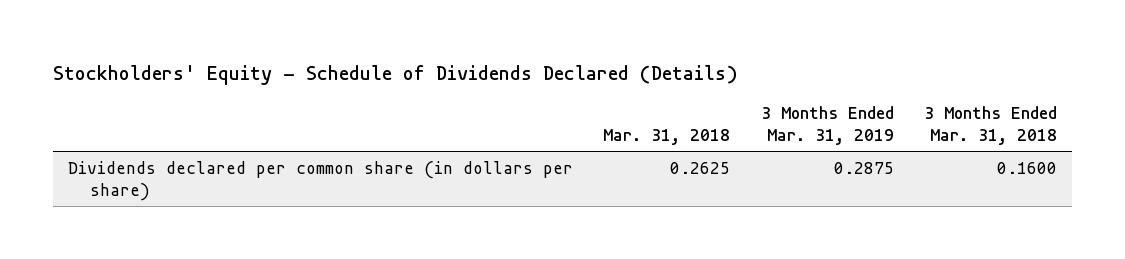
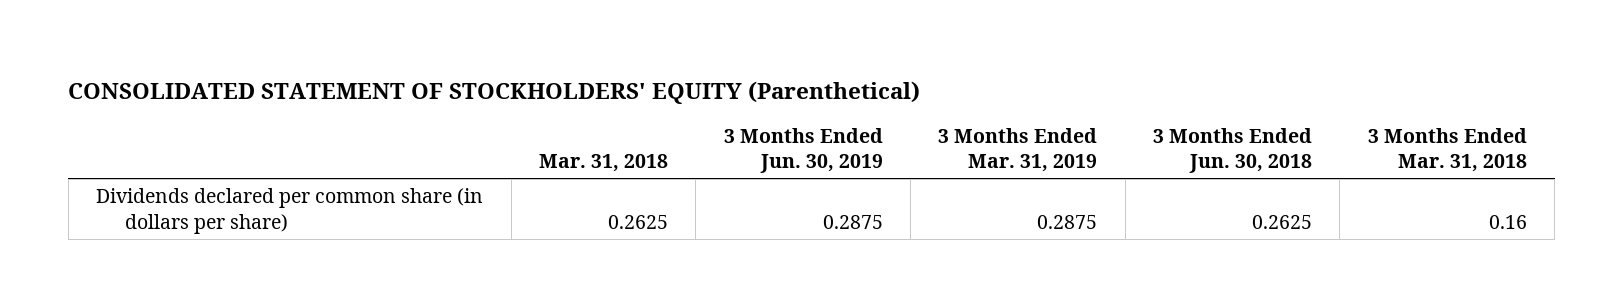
- Stockholders' Equity - Schedule of Dividends Declared (Details)
+ CONSOLIDATED STATEMENT OF STOCKHOLDERS' EQUITY (Parenthetical)
- | Mar. 31, 2018 | 3 Months Ended Mar. 31, 2019 | 3 Months Ended Mar. 31, 2018
+ | Mar. 31, 2018 | 3 Months Ended Jun. 30, 2019 | 3 Months Ended Mar. 31, 2019 | 3 Months Ended Jun. 30, 2018 | 3 Months Ended Mar. 31, 2018
- Dividends declared per common share (in dollars per share) | 0.2625 | 0.2875 | 0.1600
+ Dividends declared per common share (in dollars per share) | 0.2625 | 0.2875 | 0.2875 | 0.2625 | 0.16

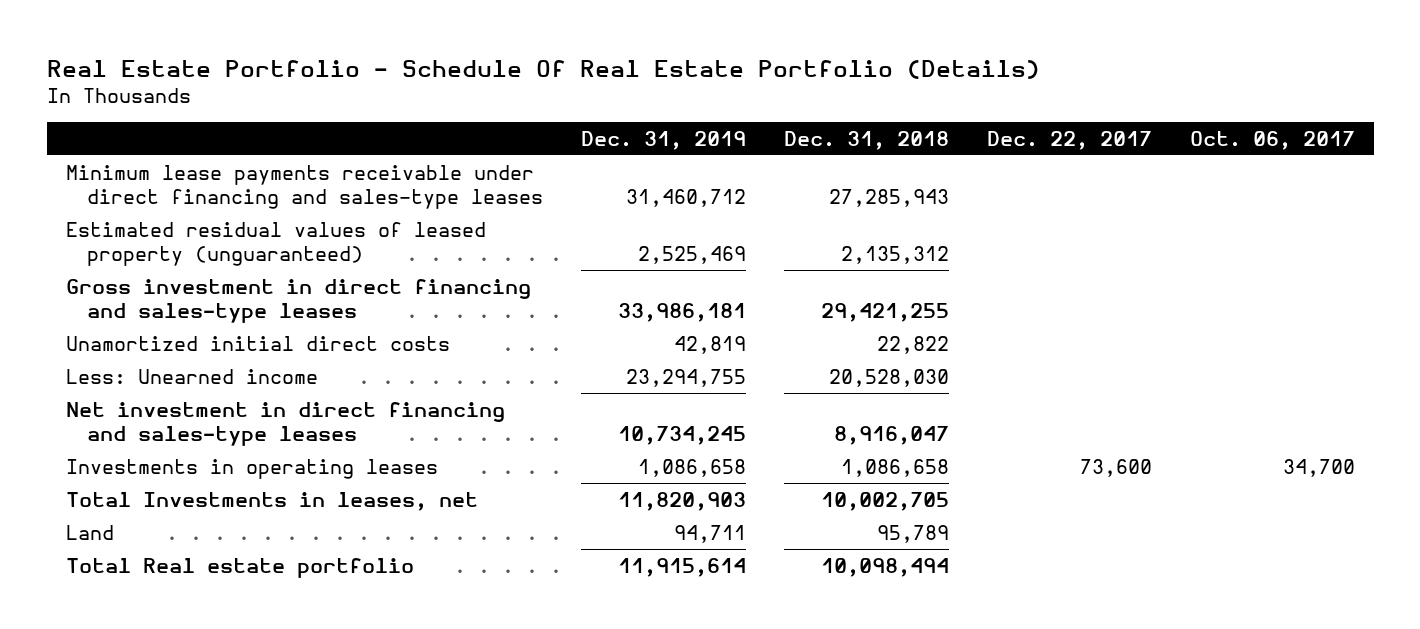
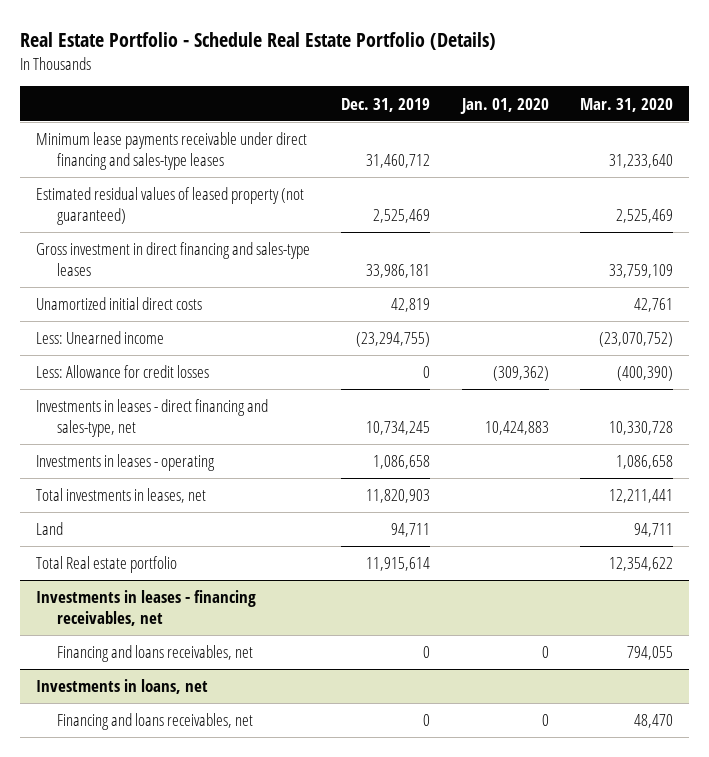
- Real Estate Portfolio - Schedule Of Real Estate Portfolio (Details)
+ Real Estate Portfolio - Schedule Real Estate Portfolio (Details)
- | Dec. 31, 2019 | Dec. 31, 2018 | Dec. 22, 2017 | Oct. 06, 2017
+ | Dec. 31, 2019 | Jan. 01, 2020 | Mar. 31, 2020
- Estimated residual values of leased property (unguaranteed) | 2,525,469 | 2,135,312 | |
+ Estimated residual values of leased property (not guaranteed) | 2,525,469 | | 2,525,469
- Less: Unearned income | 23,294,755 | 20,528,030 | |
- Net investment in direct financing and sales-type leases | 10,734,245 | 8,916,047 | |
- Investments in operating leases | 1,086,658 | 1,086,658 | 73,600 | 34,700
- Total Investments in leases, net | 11,820,903 | 10,002,705 | |
+ Less: Unearned income | (23,294,755) | | (23,070,752)
+ Less: Allowance for credit losses | 0 | (309,362) | (400,390)
+ Investments in leases - direct financing and sales-type, net | 10,734,245 | 10,424,883 | 10,330,728
+ Investments in leases - operating | 1,086,658 | | 1,086,658
+ Total investments in leases, net | 11,820,903 | | 12,211,441
+ Investments in leases - financing receivables, net
+ Financing and loans receivables, net | 0 | 0 | 794,055
+ Investments in loans, net
+ Financing and loans receivables, net | 0 | 0 | 48,470

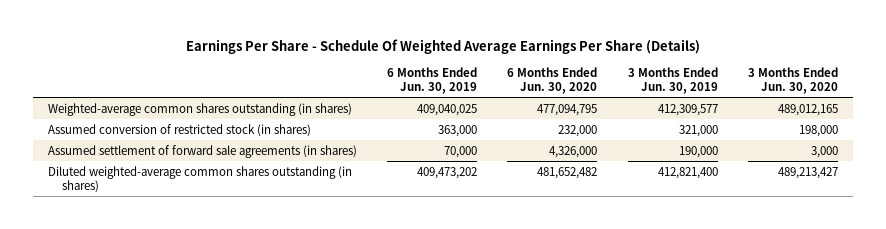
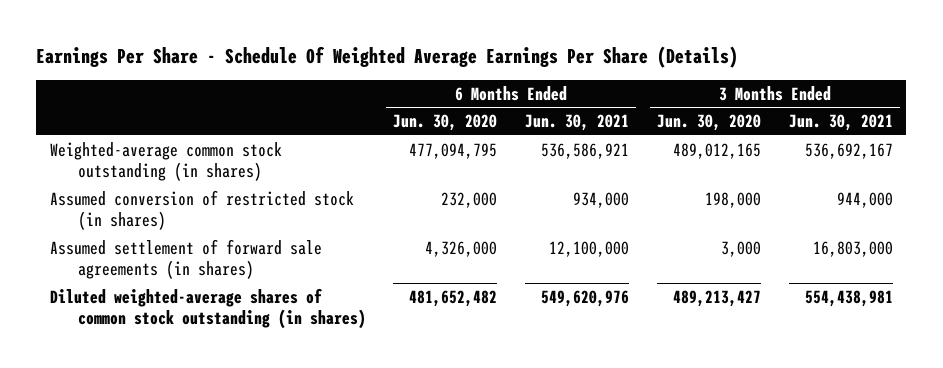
- | 6 Months Ended Jun. 30, 2019 | 6 Months Ended Jun. 30, 2020 | 3 Months Ended Jun. 30, 2019 | 3 Months Ended Jun. 30, 2020
+ | 6 Months Ended Jun. 30, 2020 | 6 Months Ended Jun. 30, 2021 | 3 Months Ended Jun. 30, 2020 | 3 Months Ended Jun. 30, 2021
- Weighted-average common shares outstanding (in shares) | 409,040,025 | 477,094,795 | 412,309,577 | 489,012,165
+ Weighted-average common stock outstanding (in shares) | 477,094,795 | 536,586,921 | 489,012,165 | 536,692,167
- Diluted weighted-average common shares outstanding (in shares) | 409,473,202 | 481,652,482 | 412,821,400 | 489,213,427
+ Diluted weighted-average shares of common stock outstanding (in shares) | 481,652,482 | 549,620,976 | 489,213,427 | 554,438,981

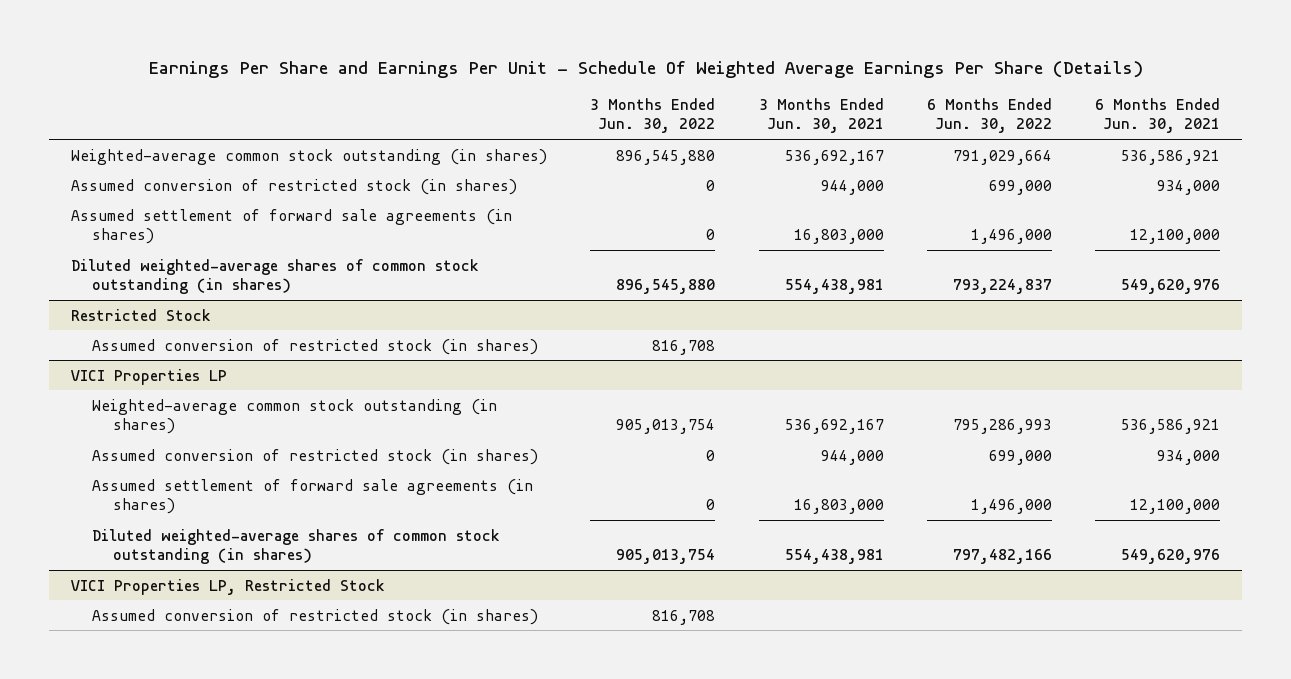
- Earnings Per Share - Schedule Of Weighted Average Earnings Per Share (Details)
+ Earnings Per Share and Earnings Per Unit - Schedule Of Weighted Average Earnings Per Share (Details)
- | 6 Months Ended Jun. 30, 2020 | 6 Months Ended Jun. 30, 2021 | 3 Months Ended Jun. 30, 2020 | 3 Months Ended Jun. 30, 2021
+ | 3 Months Ended Jun. 30, 2022 | 3 Months Ended Jun. 30, 2021 | 6 Months Ended Jun. 30, 2022 | 6 Months Ended Jun. 30, 2021
+ Restricted Stock
+ Assumed conversion of restricted stock (in shares) | 816,708 | | |
+ VICI Properties LP
+ Weighted-average common stock outstanding (in shares) | 905,013,754 | 536,692,167 | 795,286,993 | 536,586,921
+ Assumed conversion of restricted stock (in shares) | 0 | 944,000 | 699,000 | 934,000
+ Assumed settlement of forward sale agreements (in shares) | 0 | 16,803,000 | 1,496,000 | 12,100,000
+ Diluted weighted-average shares of common stock outstanding (in shares) | 905,013,754 | 554,438,981 | 797,482,166 | 549,620,976
+ VICI Properties LP, Restricted Stock
+ Assumed conversion of restricted stock (in shares) | 816,708 | | |

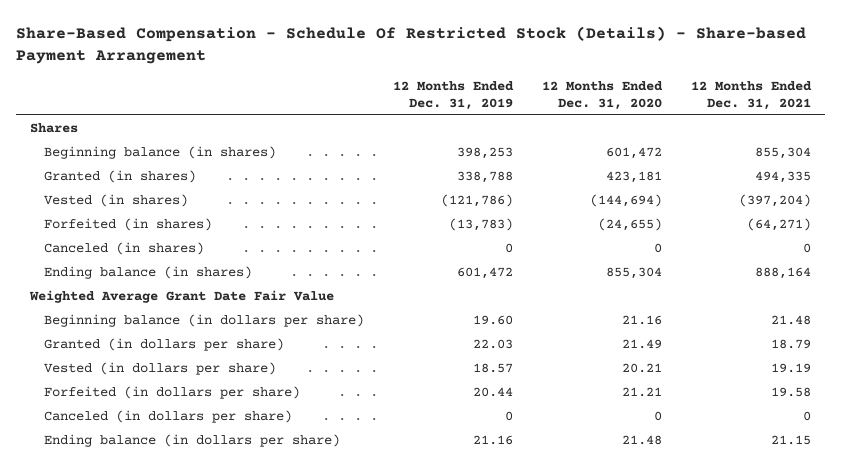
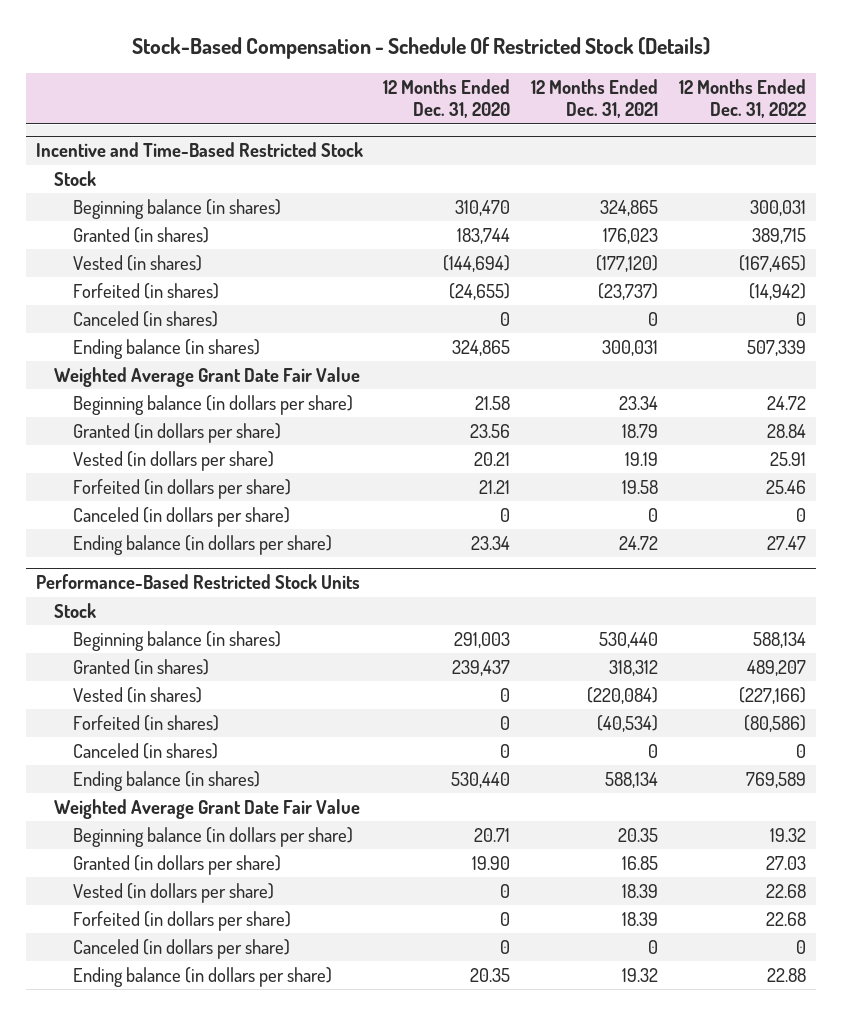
- Share-Based Compensation - Schedule Of Restricted Stock (Details) - Share-based Payment Arrangement
+ Stock-Based Compensation - Schedule Of Restricted Stock (Details)
- | 12 Months Ended Dec. 31, 2019 | 12 Months Ended Dec. 31, 2020 | 12 Months Ended Dec. 31, 2021
+ | 12 Months Ended Dec. 31, 2020 | 12 Months Ended Dec. 31, 2021 | 12 Months Ended Dec. 31, 2022
- Shares
- Beginning balance (in shares) | 398,253 | 601,472 | 855,304
- Granted (in shares) | 338,788 | 423,181 | 494,335
- Vested (in shares) | (121,786) | (144,694) | (397,204)
- Forfeited (in shares) | (13,783) | (24,655) | (64,271)
+ Incentive and Time-Based Restricted Stock
+ Stock
+ Beginning balance (in shares) | 310,470 | 324,865 | 300,031
+ Granted (in shares) | 183,744 | 176,023 | 389,715
+ Vested (in shares) | (144,694) | (177,120) | (167,465)
+ Forfeited (in shares) | (24,655) | (23,737) | (14,942)
- Ending balance (in shares) | 601,472 | 855,304 | 888,164
+ Ending balance (in shares) | 324,865 | 300,031 | 507,339
- Beginning balance (in dollars per share) | 19.60 | 21.16 | 21.48
- Granted (in dollars per share) | 22.03 | 21.49 | 18.79
+ Beginning balance (in dollars per share) | 21.58 | 23.34 | 24.72
+ Granted (in dollars per share) | 23.56 | 18.79 | 28.84
- Ending balance (in dollars per share) | 21.16 | 21.48 | 21.15
+ Ending balance (in dollars per share) | 23.34 | 24.72 | 27.47
+ Performance-Based Restricted Stock Units
+ Stock
+ Beginning balance (in shares) | 291,003 | 530,440 | 588,134
+ Granted (in shares) | 239,437 | 318,312 | 489,207
+ Vested (in shares) | 0 | (220,084) | (227,166)
+ Forfeited (in shares) | 0 | (40,534) | (80,586)
+ Canceled (in shares) | 0 | 0 | 0
+ Ending balance (in shares) | 530,440 | 588,134 | 769,589
+ Weighted Average Grant Date Fair Value
+ Beginning balance (in dollars per share) | 20.71 | 20.35 | 19.32
+ Granted (in dollars per share) | 19.90 | 16.85 | 27.03
+ Vested (in dollars per share) | 0 | 18.39 | 22.68
+ Forfeited (in dollars per share) | 0 | 18.39 | 22.68
+ Canceled (in dollars per share) | 0 | 0 | 0
+ Ending balance (in dollars per share) | 20.35 | 19.32 | 22.88

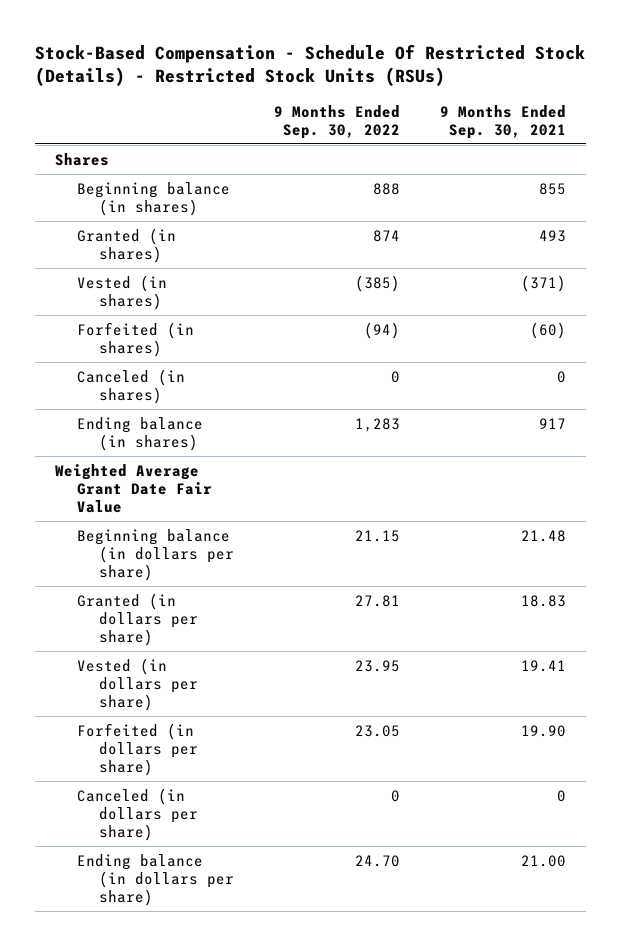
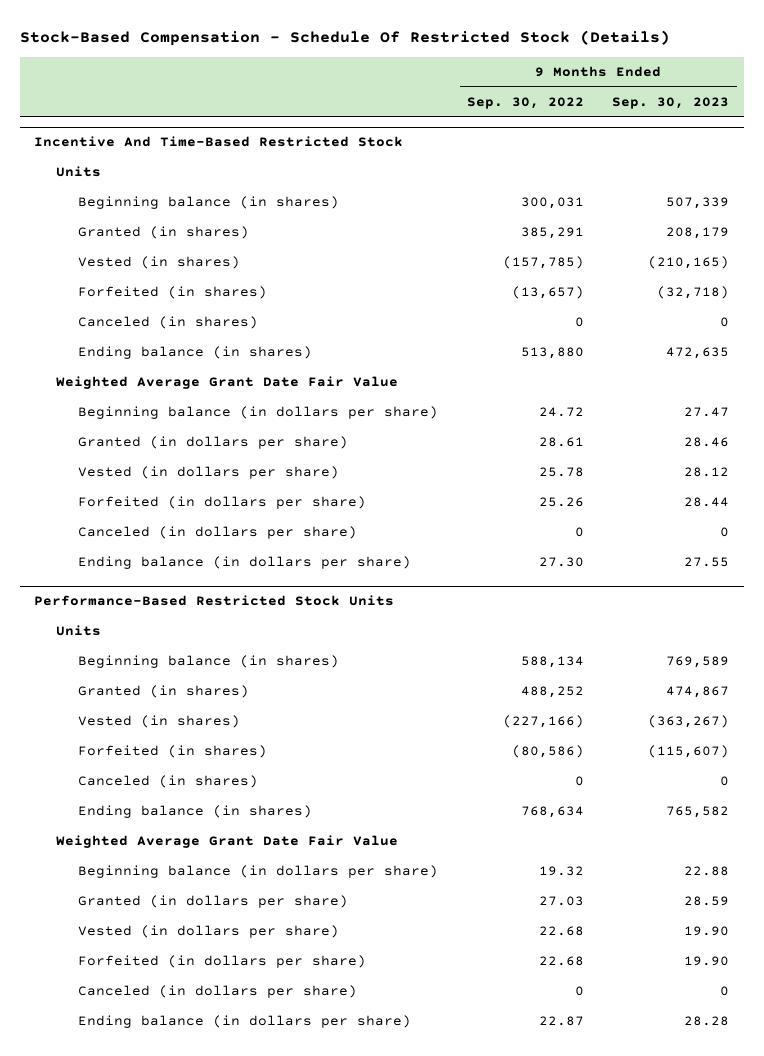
- Stock-Based Compensation - Schedule Of Restricted Stock (Details) - Restricted Stock Units (RSUs)
+ Stock-Based Compensation - Schedule Of Restricted Stock (Details)
- | 9 Months Ended Sep. 30, 2022 | 9 Months Ended Sep. 30, 2021
+ | 9 Months Ended Sep. 30, 2022 | 9 Months Ended Sep. 30, 2023
- Shares
- Beginning balance (in shares) | 888 | 855
- Granted (in shares) | 874 | 493
- Vested (in shares) | (385) | (371)
- Forfeited (in shares) | (94) | (60)
+ Incentive And Time-Based Restricted Stock
+ Units
+ Beginning balance (in shares) | 300,031 | 507,339
+ Granted (in shares) | 385,291 | 208,179
+ Vested (in shares) | (157,785) | (210,165)
+ Forfeited (in shares) | (13,657) | (32,718)
- Ending balance (in shares) | 1,283 | 917
+ Ending balance (in shares) | 513,880 | 472,635
- Beginning balance (in dollars per share) | 21.15 | 21.48
- Granted (in dollars per share) | 27.81 | 18.83
- Vested (in dollars per share) | 23.95 | 19.41
- Forfeited (in dollars per share) | 23.05 | 19.90
+ Beginning balance (in dollars per share) | 24.72 | 27.47
+ Granted (in dollars per share) | 28.61 | 28.46
+ Vested (in dollars per share) | 25.78 | 28.12
+ Forfeited (in dollars per share) | 25.26 | 28.44
- Ending balance (in dollars per share) | 24.70 | 21.00
+ Ending balance (in dollars per share) | 27.30 | 27.55
+ Performance-Based Restricted Stock Units
+ Units
+ Beginning balance (in shares) | 588,134 | 769,589
+ Granted (in shares) | 488,252 | 474,867
+ Vested (in shares) | (227,166) | (363,267)
+ Forfeited (in shares) | (80,586) | (115,607)
+ Canceled (in shares) | 0 | 0
+ Ending balance (in shares) | 768,634 | 765,582
+ Weighted Average Grant Date Fair Value
+ Beginning balance (in dollars per share) | 19.32 | 22.88
+ Granted (in dollars per share) | 27.03 | 28.59
+ Vested (in dollars per share) | 22.68 | 19.90
+ Forfeited (in dollars per share) | 22.68 | 19.90
+ Canceled (in dollars per share) | 0 | 0
+ Ending balance (in dollars per share) | 22.87 | 28.28

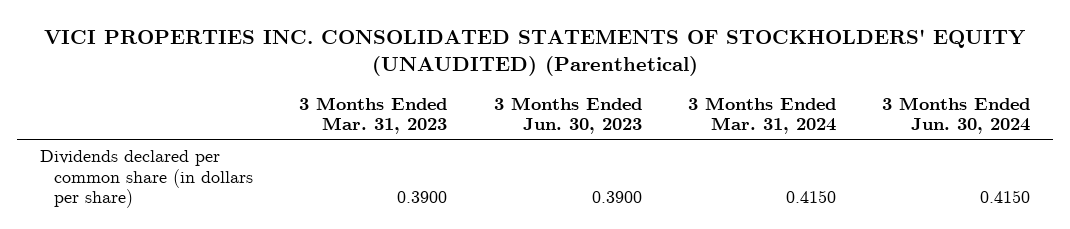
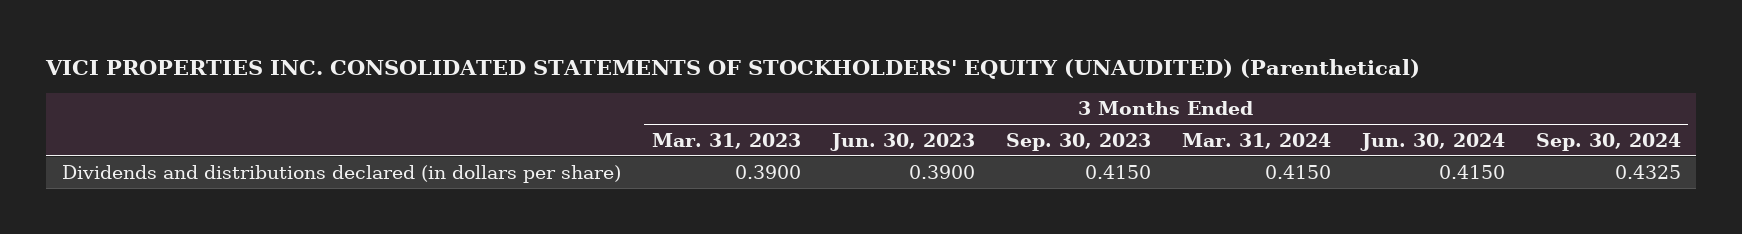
- | 3 Months Ended Mar. 31, 2023 | 3 Months Ended Jun. 30, 2023 | 3 Months Ended Mar. 31, 2024 | 3 Months Ended Jun. 30, 2024
+ | 3 Months Ended Mar. 31, 2023 | 3 Months Ended Jun. 30, 2023 | 3 Months Ended Sep. 30, 2023 | 3 Months Ended Mar. 31, 2024 | 3 Months Ended Jun. 30, 2024 | 3 Months Ended Sep. 30, 2024
- Dividends declared per common share (in dollars per share) | 0.3900 | 0.3900 | 0.4150 | 0.4150
+ Dividends and distributions declared (in dollars per share) | 0.3900 | 0.3900 | 0.4150 | 0.4150 | 0.4150 | 0.4325

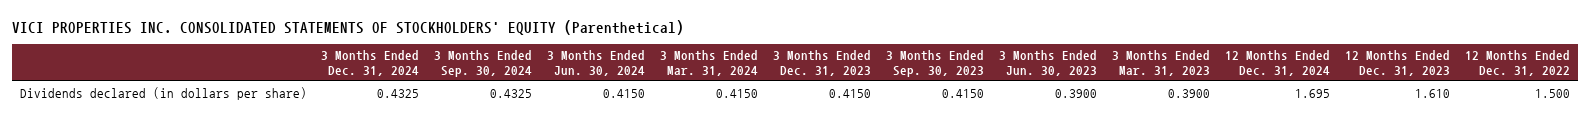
- VICI PROPERTIES INC. CONSOLIDATED STATEMENTS OF STOCKHOLDERS' EQUITY (UNAUDITED) (Parenthetical)
+ VICI PROPERTIES INC. CONSOLIDATED STATEMENTS OF STOCKHOLDERS' EQUITY (Parenthetical)
- | 3 Months Ended Mar. 31, 2023 | 3 Months Ended Jun. 30, 2023 | 3 Months Ended Sep. 30, 2023 | 3 Months Ended Mar. 31, 2024 | 3 Months Ended Jun. 30, 2024 | 3 Months Ended Sep. 30, 2024
+ | 3 Months Ended Dec. 31, 2024 | 3 Months Ended Sep. 30, 2024 | 3 Months Ended Jun. 30, 2024 | 3 Months Ended Mar. 31, 2024 | 3 Months Ended Dec. 31, 2023 | 3 Months Ended Sep. 30, 2023 | 3 Months Ended Jun. 30, 2023 | 3 Months Ended Mar. 31, 2023 | 12 Months Ended Dec. 31, 2024 | 12 Months Ended Dec. 31, 2023 | 12 Months Ended Dec. 31, 2022
- Dividends and distributions declared (in dollars per share) | 0.3900 | 0.3900 | 0.4150 | 0.4150 | 0.4150 | 0.4325
+ Dividends declared (in dollars per share) | 0.4325 | 0.4325 | 0.4150 | 0.4150 | 0.4150 | 0.4150 | 0.3900 | 0.3900 | 1.695 | 1.610 | 1.500

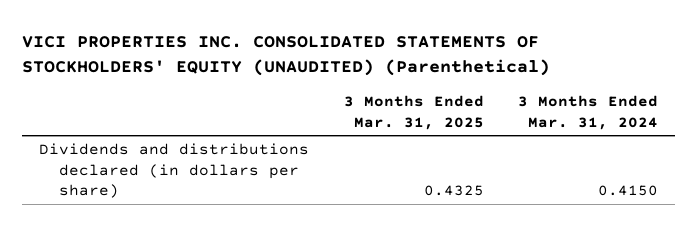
- VICI PROPERTIES INC. CONSOLIDATED STATEMENTS OF STOCKHOLDERS' EQUITY (Parenthetical)
+ VICI PROPERTIES INC. CONSOLIDATED STATEMENTS OF STOCKHOLDERS' EQUITY (UNAUDITED) (Parenthetical)
- | 3 Months Ended Dec. 31, 2024 | 3 Months Ended Sep. 30, 2024 | 3 Months Ended Jun. 30, 2024 | 3 Months Ended Mar. 31, 2024 | 3 Months Ended Dec. 31, 2023 | 3 Months Ended Sep. 30, 2023 | 3 Months Ended Jun. 30, 2023 | 3 Months Ended Mar. 31, 2023 | 12 Months Ended Dec. 31, 2024 | 12 Months Ended Dec. 31, 2023 | 12 Months Ended Dec. 31, 2022
+ | 3 Months Ended Mar. 31, 2025 | 3 Months Ended Mar. 31, 2024
- Dividends declared (in dollars per share) | 0.4325 | 0.4325 | 0.4150 | 0.4150 | 0.4150 | 0.4150 | 0.3900 | 0.3900 | 1.695 | 1.610 | 1.500
+ Dividends and distributions declared (in dollars per share) | 0.4325 | 0.4150

